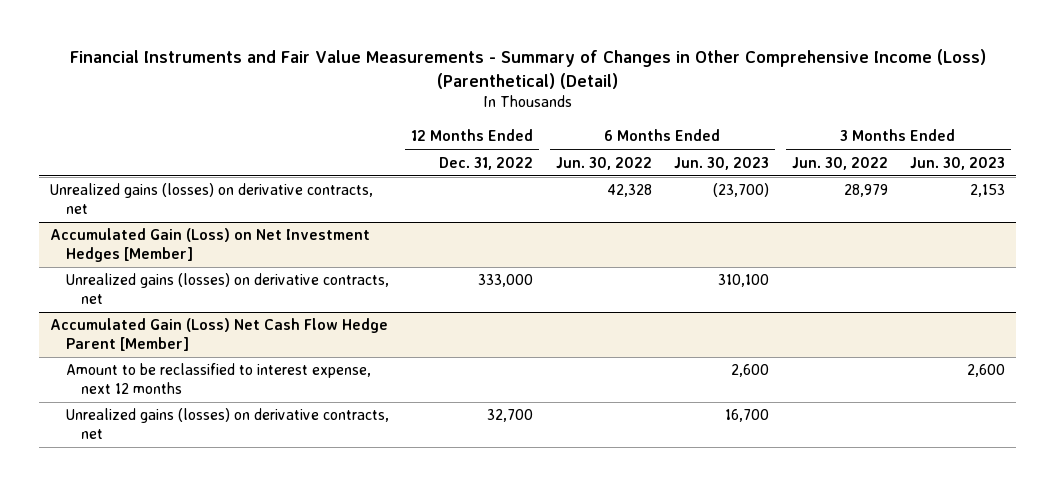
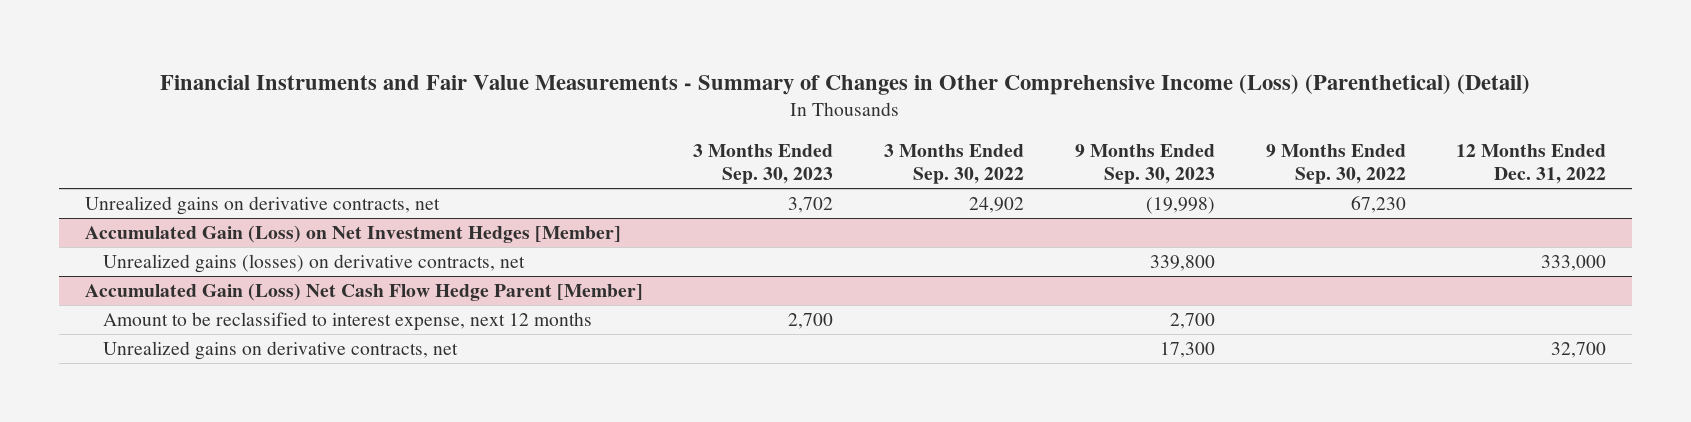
- | 12 Months Ended Dec. 31, 2022 | 6 Months Ended Jun. 30, 2022 | 6 Months Ended Jun. 30, 2023 | 3 Months Ended Jun. 30, 2022 | 3 Months Ended Jun. 30, 2023
+ | 3 Months Ended Sep. 30, 2023 | 3 Months Ended Sep. 30, 2022 | 9 Months Ended Sep. 30, 2023 | 9 Months Ended Sep. 30, 2022 | 12 Months Ended Dec. 31, 2022
- Unrealized gains (losses) on derivative contracts, net | | 42,328 | (23,700) | 28,979 | 2,153
+ Unrealized gains on derivative contracts, net | 3,702 | 24,902 | (19,998) | 67,230 |
@ Accumulated Gain (Loss) Net Cash Flow Hedge Parent [Member]
- Unrealized gains (losses) on derivative contracts, net | 32,700 | | 16,700 | |
+ Unrealized gains on derivative contracts, net | | | 17,300 | | 32,700

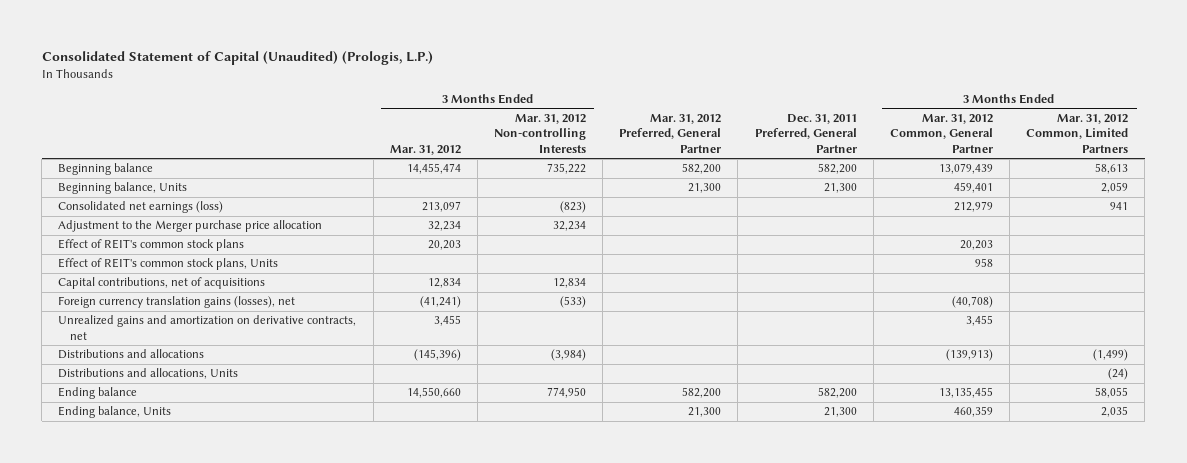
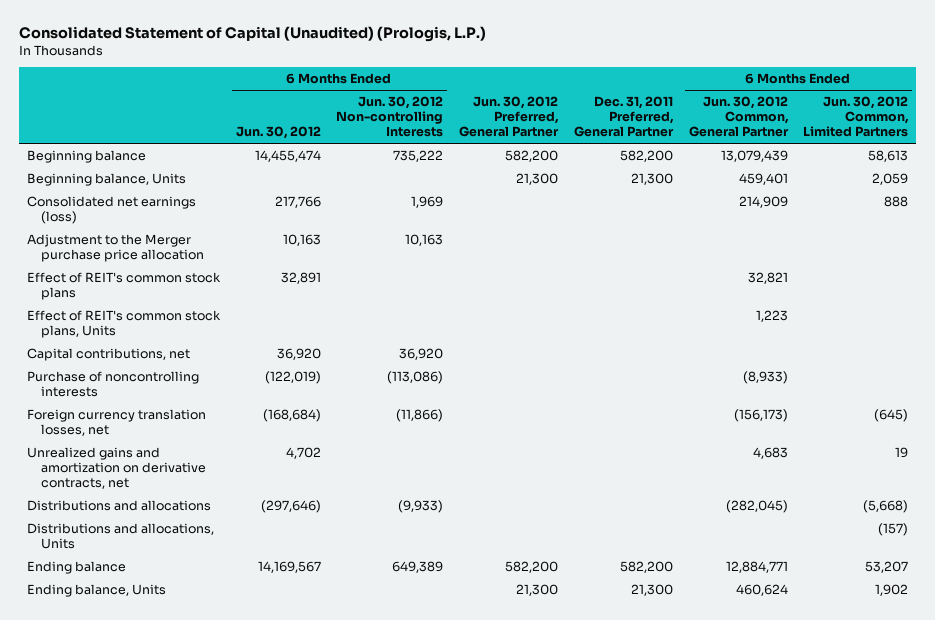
- | 3 Months Ended Mar. 31, 2012 | 3 Months Ended Mar. 31, 2012 Non-controlling Interests | Mar. 31, 2012 Preferred, General Partner | Dec. 31, 2011 Preferred, General Partner | 3 Months Ended Mar. 31, 2012 Common, General Partner | 3 Months Ended Mar. 31, 2012 Common, Limited Partners
+ | 6 Months Ended Jun. 30, 2012 | 6 Months Ended Jun. 30, 2012 Non-controlling Interests | Jun. 30, 2012 Preferred, General Partner | Dec. 31, 2011 Preferred, General Partner | 6 Months Ended Jun. 30, 2012 Common, General Partner | 6 Months Ended Jun. 30, 2012 Common, Limited Partners
- Capital contributions, net of acquisitions | 12,834 | 12,834 | | | |
- Foreign currency translation gains (losses), net | (41,241) | (533) | | | (40,708) |
+ Capital contributions, net | 36,920 | 36,920 | | | |
+ Purchase of noncontrolling interests | (122,019) | (113,086) | | | (8,933) |
+ Foreign currency translation losses, net | (168,684) | (11,866) | | | (156,173) | (645)

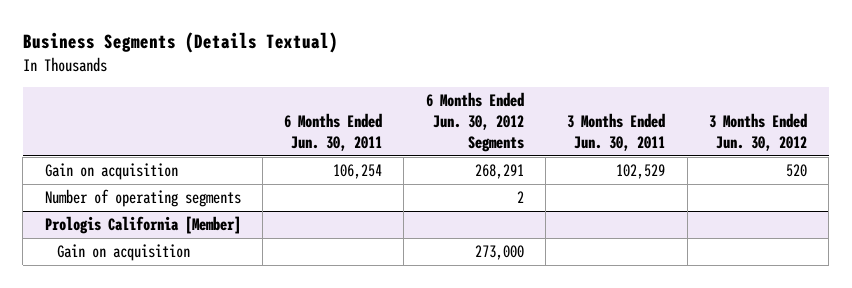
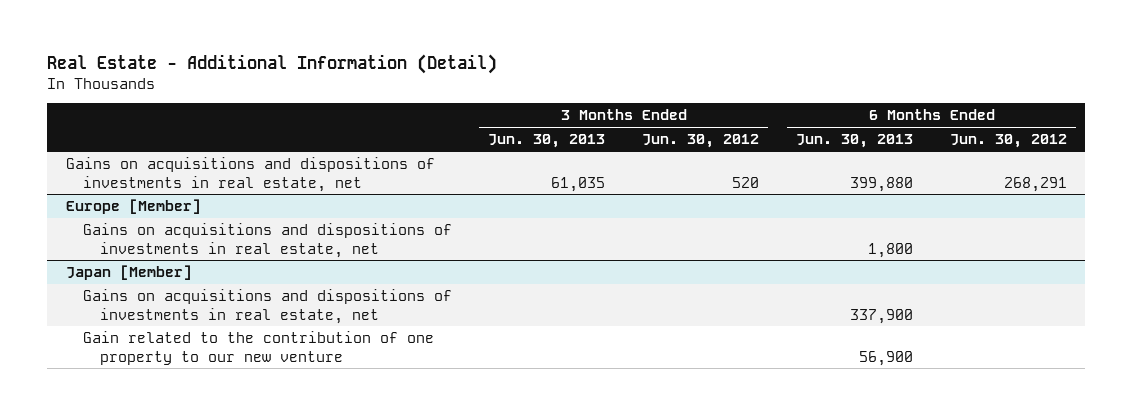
- Business Segments (Details Textual)
+ Real Estate - Additional Information (Detail)
- | 6 Months Ended Jun. 30, 2011 | 6 Months Ended Jun. 30, 2012 Segments | 3 Months Ended Jun. 30, 2011 | 3 Months Ended Jun. 30, 2012
+ | 3 Months Ended Jun. 30, 2013 | 3 Months Ended Jun. 30, 2012 | 6 Months Ended Jun. 30, 2013 | 6 Months Ended Jun. 30, 2012
- Gain on acquisition | 106,254 | 268,291 | 102,529 | 520
- Number of operating segments | | 2 | |
- Prologis California [Member]
- Gain on acquisition | | 273,000 | |
+ Gains on acquisitions and dispositions of investments in real estate, net | 61,035 | 520 | 399,880 | 268,291
+ Europe [Member]
+ Gains on acquisitions and dispositions of investments in real estate, net | | | 1,800 |
+ Japan [Member]
+ Gains on acquisitions and dispositions of investments in real estate, net | | | 337,900 |
+ Gain related to the contribution of one property to our new venture | | | 56,900 |

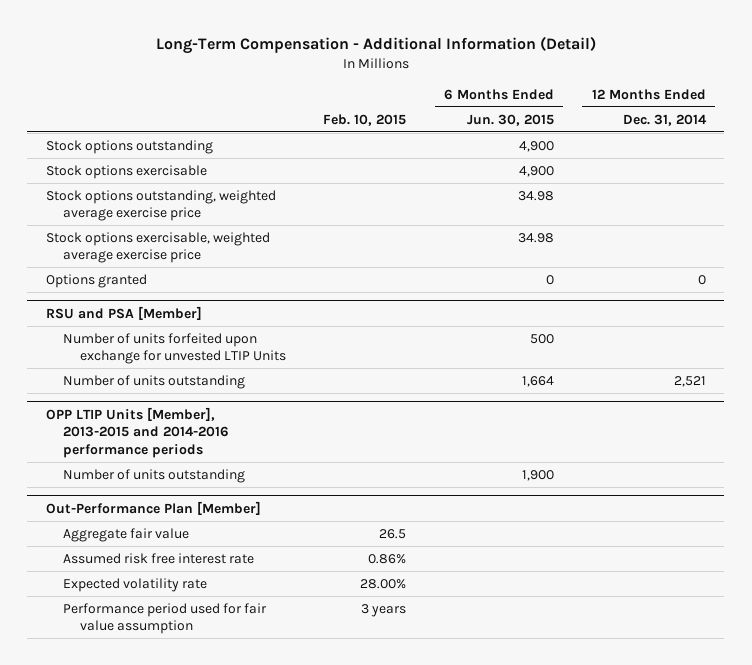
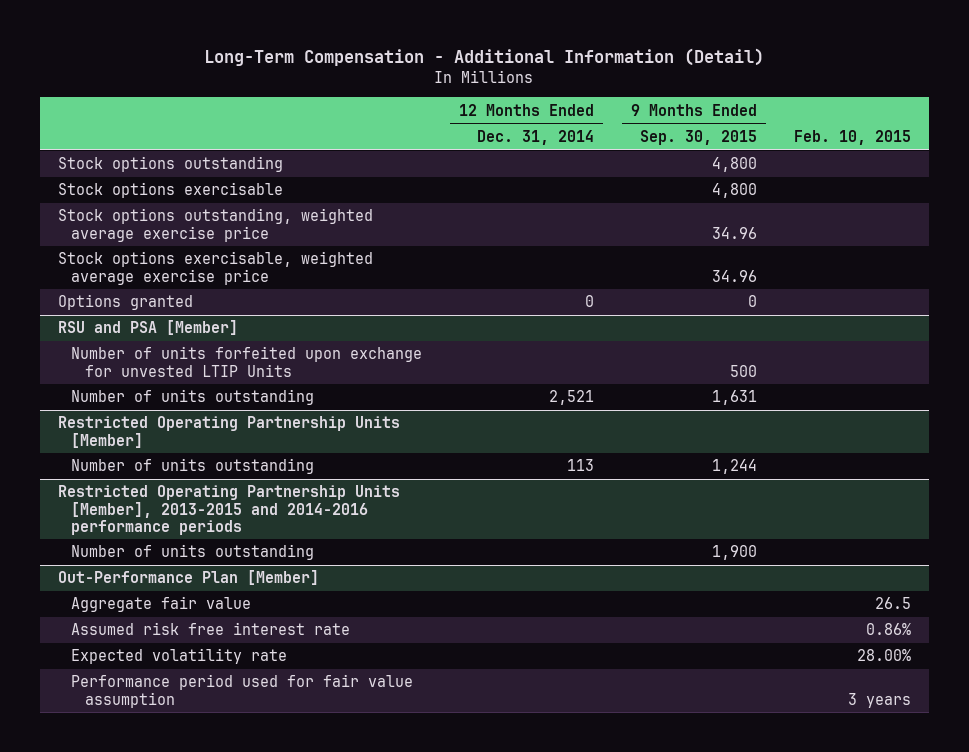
- | Feb. 10, 2015 | 6 Months Ended Jun. 30, 2015 | 12 Months Ended Dec. 31, 2014
+ | 12 Months Ended Dec. 31, 2014 | 9 Months Ended Sep. 30, 2015 | Feb. 10, 2015
- OPP LTIP Units [Member], 2013-2015 and 2014-2016 performance periods
+ Restricted Operating Partnership Units [Member]
+ Number of units outstanding | 113 | 1,244 |
+ Restricted Operating Partnership Units [Member], 2013-2015 and 2014-2016 performance periods

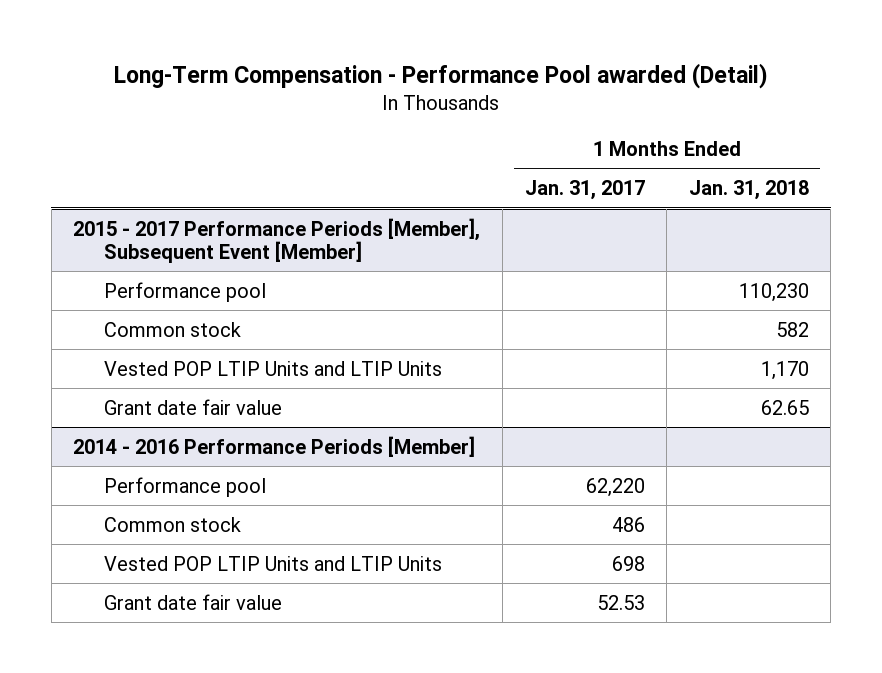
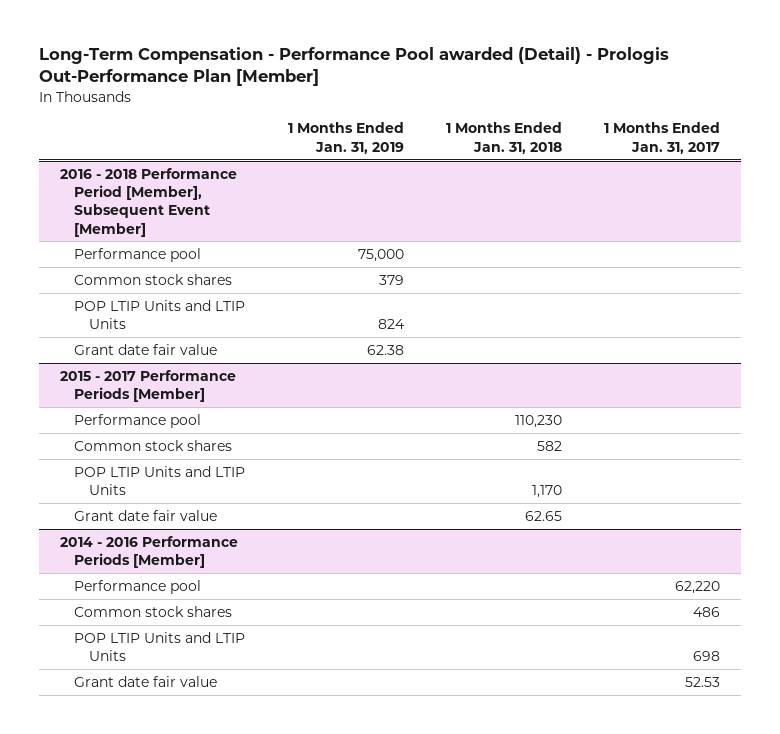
- Long-Term Compensation - Performance Pool awarded (Detail)
+ Long-Term Compensation - Performance Pool awarded (Detail) - Prologis Out-Performance Plan [Member]
- | 1 Months Ended Jan. 31, 2017 | 1 Months Ended Jan. 31, 2018
+ | 1 Months Ended Jan. 31, 2019 | 1 Months Ended Jan. 31, 2018 | 1 Months Ended Jan. 31, 2017
- 2015 - 2017 Performance Periods [Member], Subsequent Event [Member]
+ 2016 - 2018 Performance Period [Member], Subsequent Event [Member]
+ Performance pool | 75,000 | |
+ Common stock shares | 379 | |
+ POP LTIP Units and LTIP Units | 824 | |
+ Grant date fair value | 62.38 | |
+ 2015 - 2017 Performance Periods [Member]
- Common stock | | 582
- Vested POP LTIP Units and LTIP Units | | 1,170
+ Common stock shares | | 582 |
+ POP LTIP Units and LTIP Units | | 1,170 |
@ 2014 - 2016 Performance Periods [Member]
- Common stock | 486 |
- Vested POP LTIP Units and LTIP Units | 698 |
+ Common stock shares | | | 486
+ POP LTIP Units and LTIP Units | | | 698

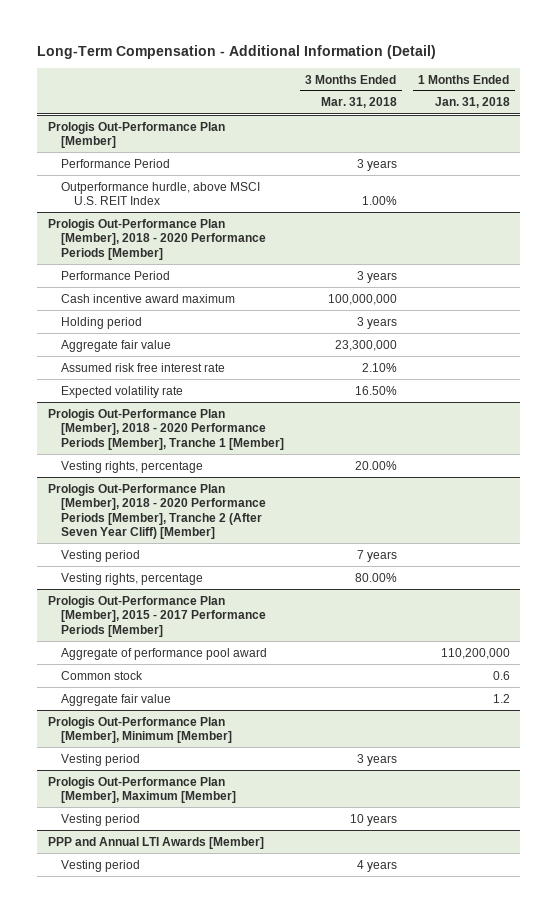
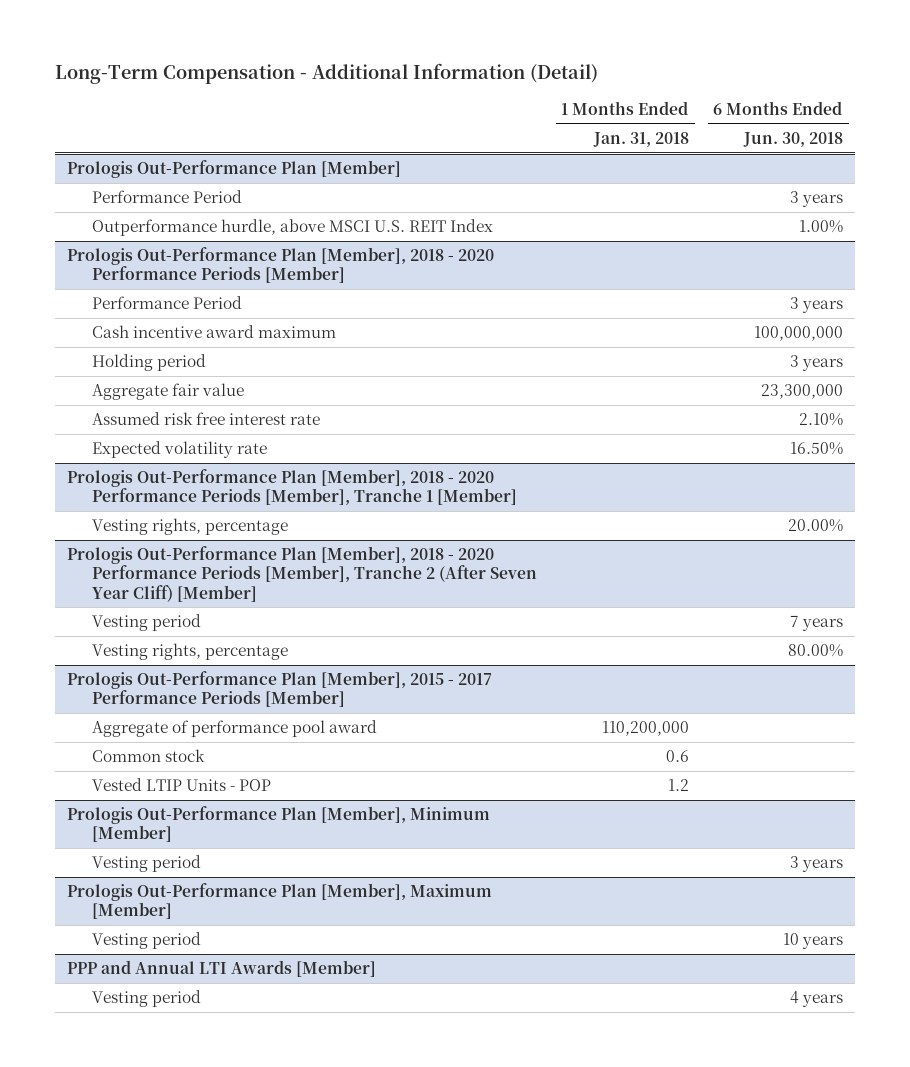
- | 3 Months Ended Mar. 31, 2018 | 1 Months Ended Jan. 31, 2018
+ | 1 Months Ended Jan. 31, 2018 | 6 Months Ended Jun. 30, 2018
@ Prologis Out-Performance Plan [Member], 2015 - 2017 Performance Periods [Member]
- Aggregate fair value | | 1.2
+ Vested LTIP Units - POP | 1.2 |

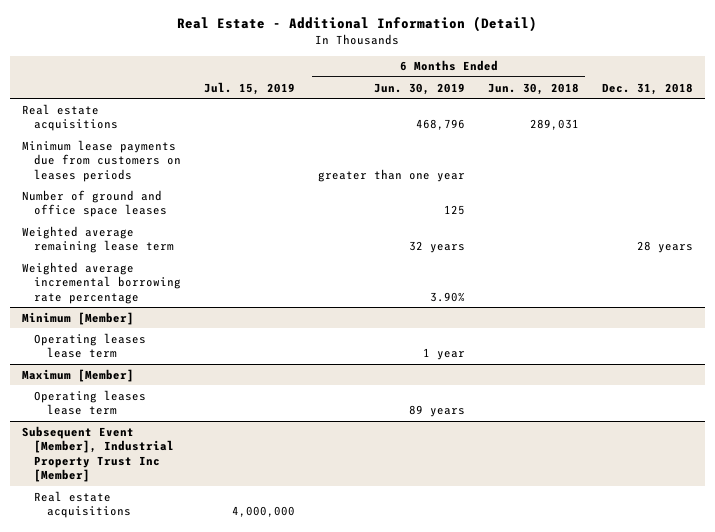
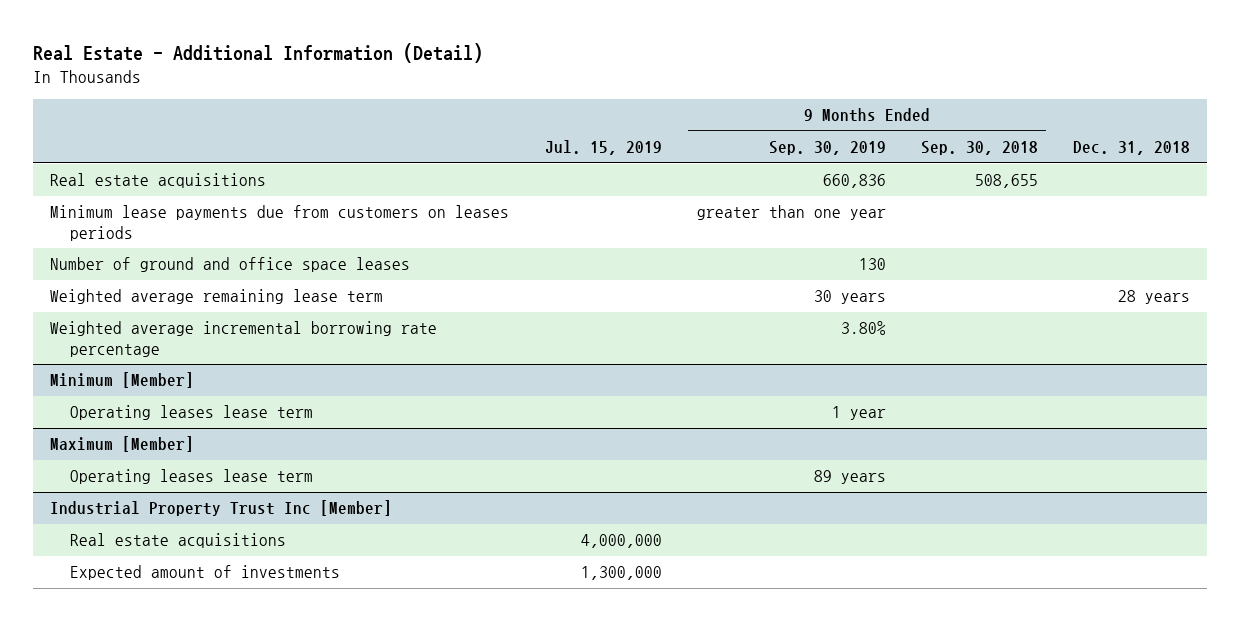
- | Jul. 15, 2019 | 6 Months Ended Jun. 30, 2019 | 6 Months Ended Jun. 30, 2018 | Dec. 31, 2018
+ | Jul. 15, 2019 | 9 Months Ended Sep. 30, 2019 | 9 Months Ended Sep. 30, 2018 | Dec. 31, 2018
- Subsequent Event [Member], Industrial Property Trust Inc [Member]
+ Industrial Property Trust Inc [Member]
+ Expected amount of investments | 1,300,000 | | |

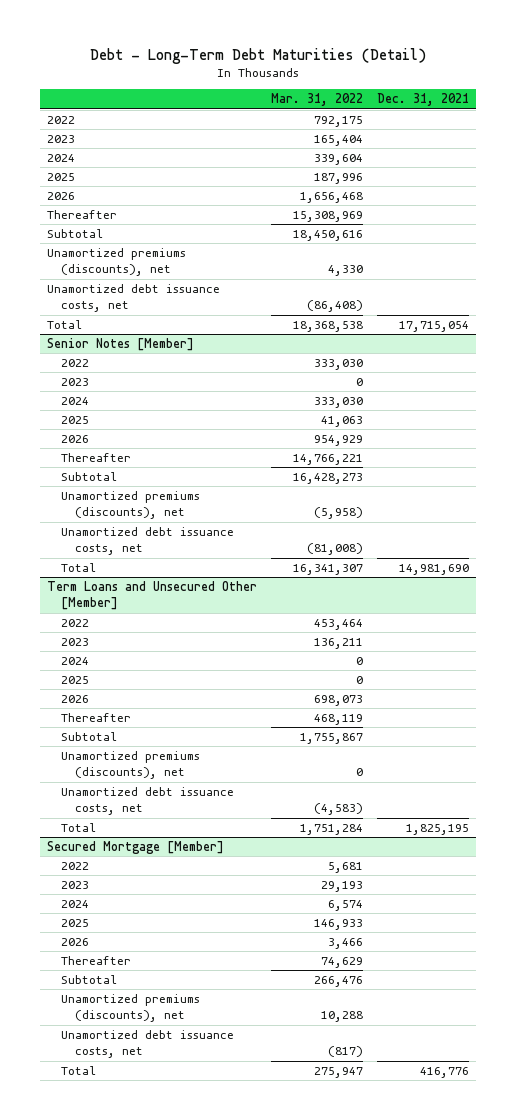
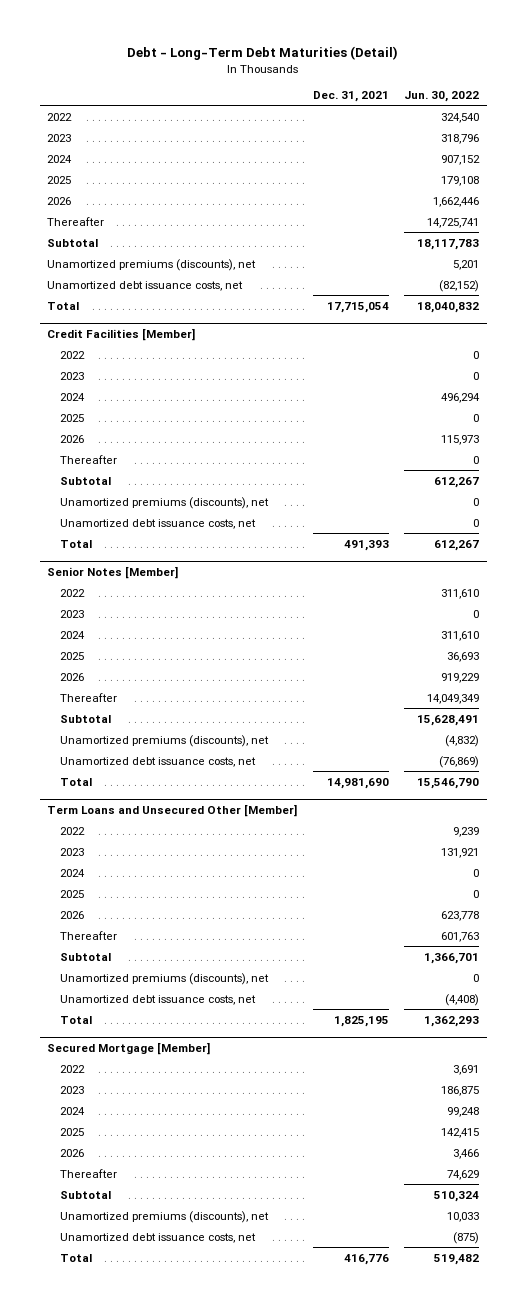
- | Mar. 31, 2022 | Dec. 31, 2021
+ | Dec. 31, 2021 | Jun. 30, 2022
+ Credit Facilities [Member]
+ 2022 | | 0
+ 2023 | | 0
+ 2024 | | 496,294
+ 2025 | | 0
+ 2026 | | 115,973
+ Thereafter | | 0
+ Subtotal | | 612,267
+ Unamortized premiums (discounts), net | | 0
+ Unamortized debt issuance costs, net | | 0
+ Total | 491,393 | 612,267

